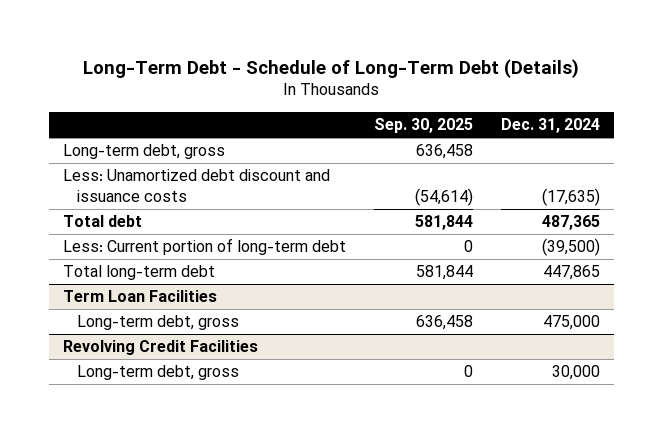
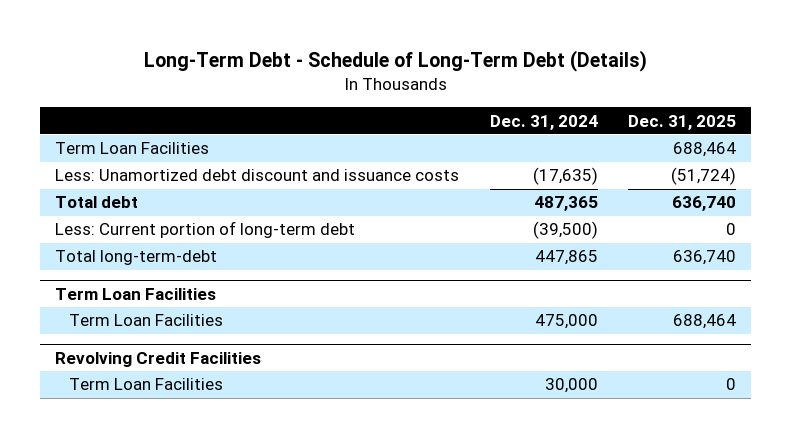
- | Sep. 30, 2025 | Dec. 31, 2024
+ | Dec. 31, 2024 | Dec. 31, 2025
- Long-term debt, gross | 636,458 |
+ Term Loan Facilities | | 688,464
- Total long-term debt | 581,844 | 447,865
+ Total long-term-debt | 447,865 | 636,740
@ Term Loan Facilities
- Long-term debt, gross | 636,458 | 475,000
+ Term Loan Facilities | 475,000 | 688,464
@ Revolving Credit Facilities
- Long-term debt, gross | 0 | 30,000
+ Term Loan Facilities | 30,000 | 0

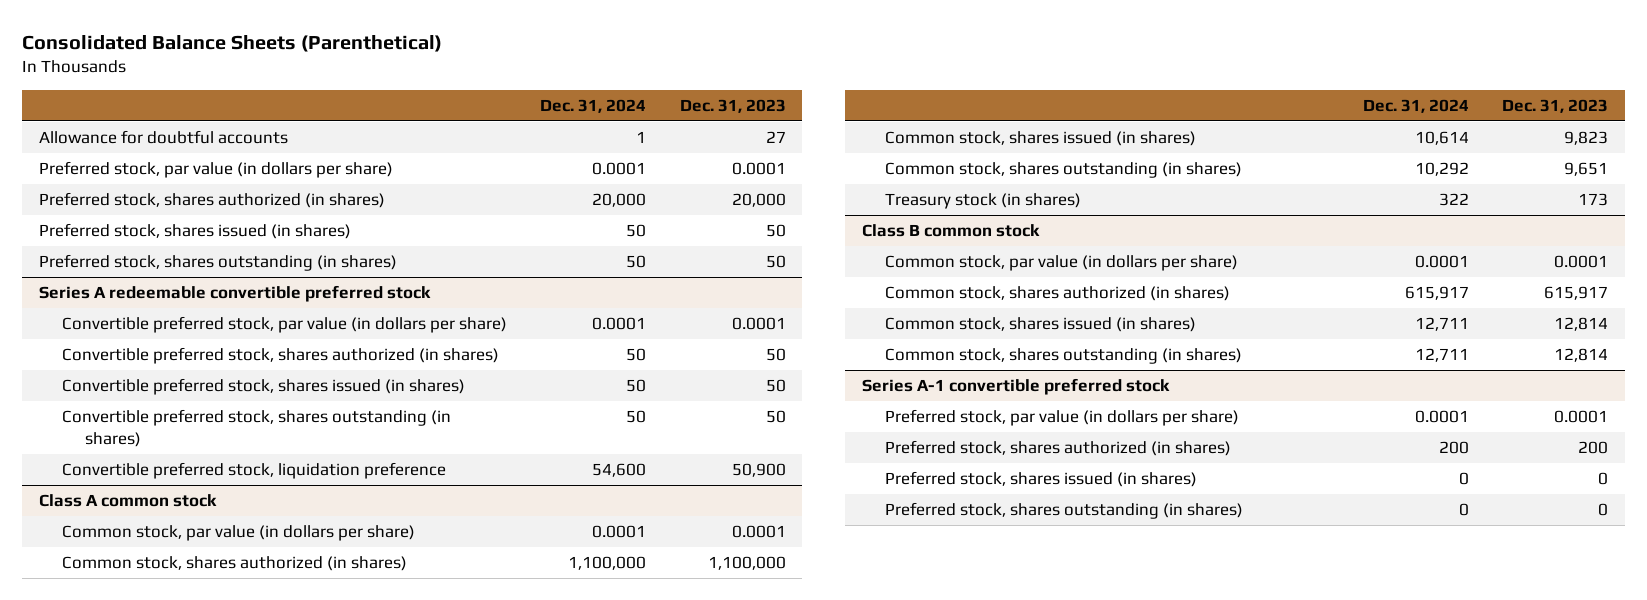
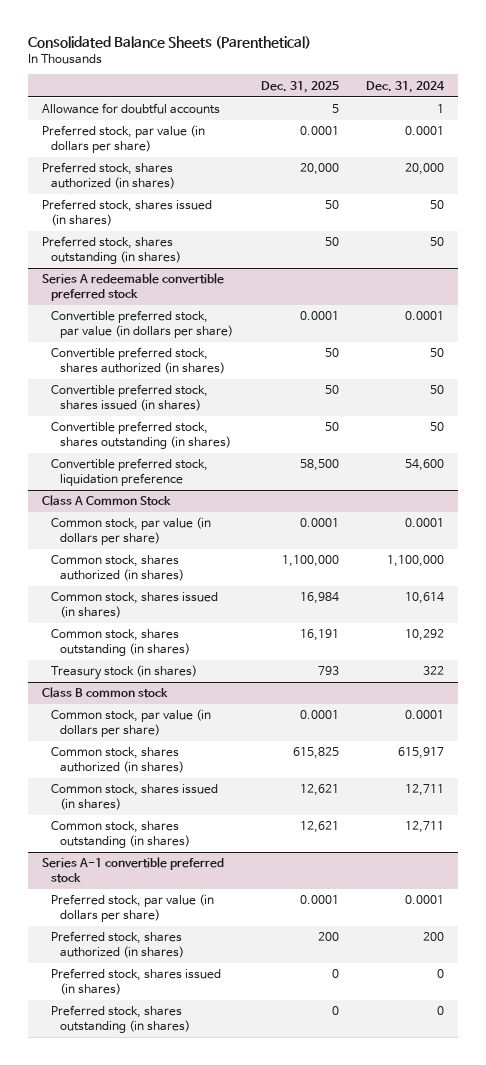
- | Dec. 31, 2024 | Dec. 31, 2023
+ | Dec. 31, 2025 | Dec. 31, 2024
- Class A common stock
+ Class A Common Stock

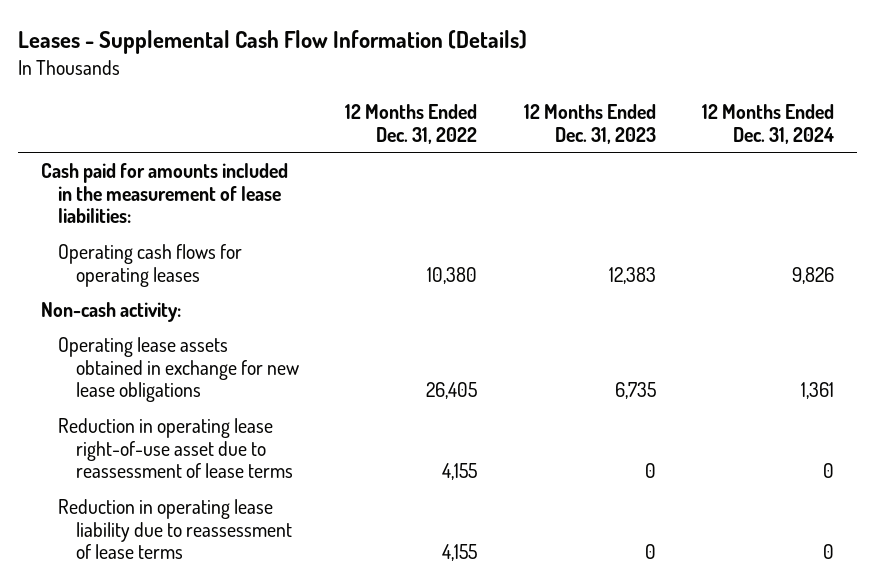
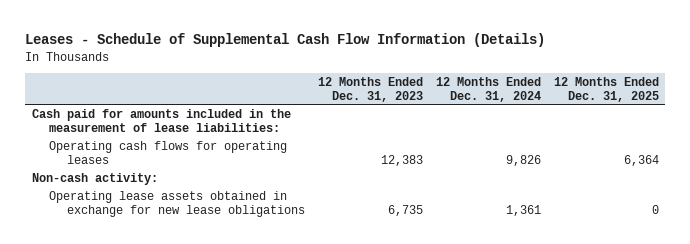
- Leases - Supplemental Cash Flow Information (Details)
+ Leases - Schedule of Supplemental Cash Flow Information (Details)
- | 12 Months Ended Dec. 31, 2022 | 12 Months Ended Dec. 31, 2023 | 12 Months Ended Dec. 31, 2024
+ | 12 Months Ended Dec. 31, 2023 | 12 Months Ended Dec. 31, 2024 | 12 Months Ended Dec. 31, 2025
- Reduction in operating lease right-of-use asset due to reassessment of lease terms | 4,155 | 0 | 0
- Reduction in operating lease liability due to reassessment of lease terms | 4,155 | 0 | 0

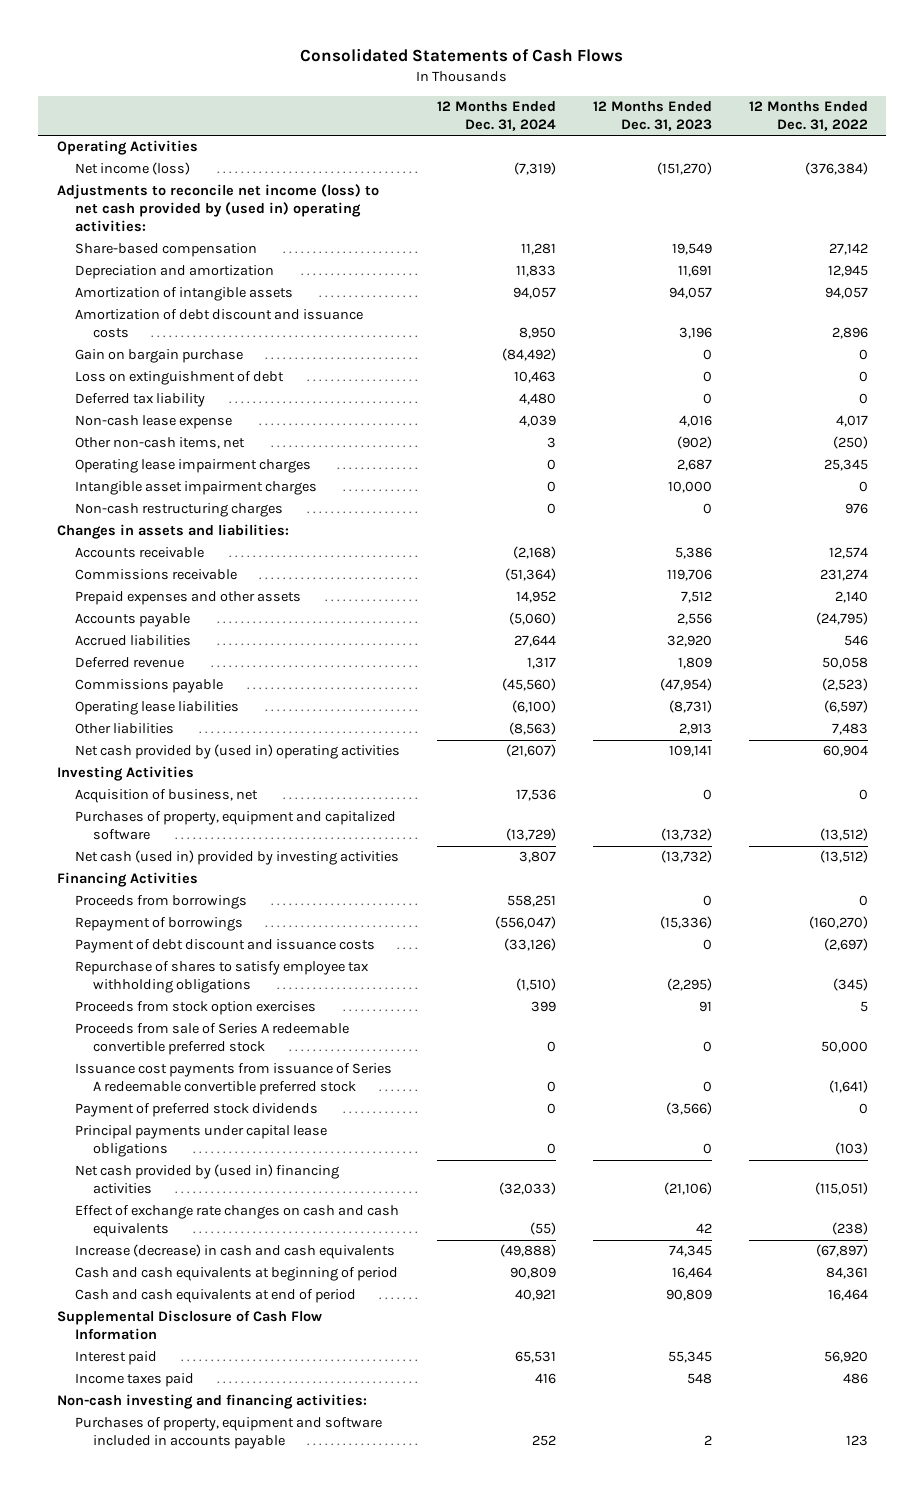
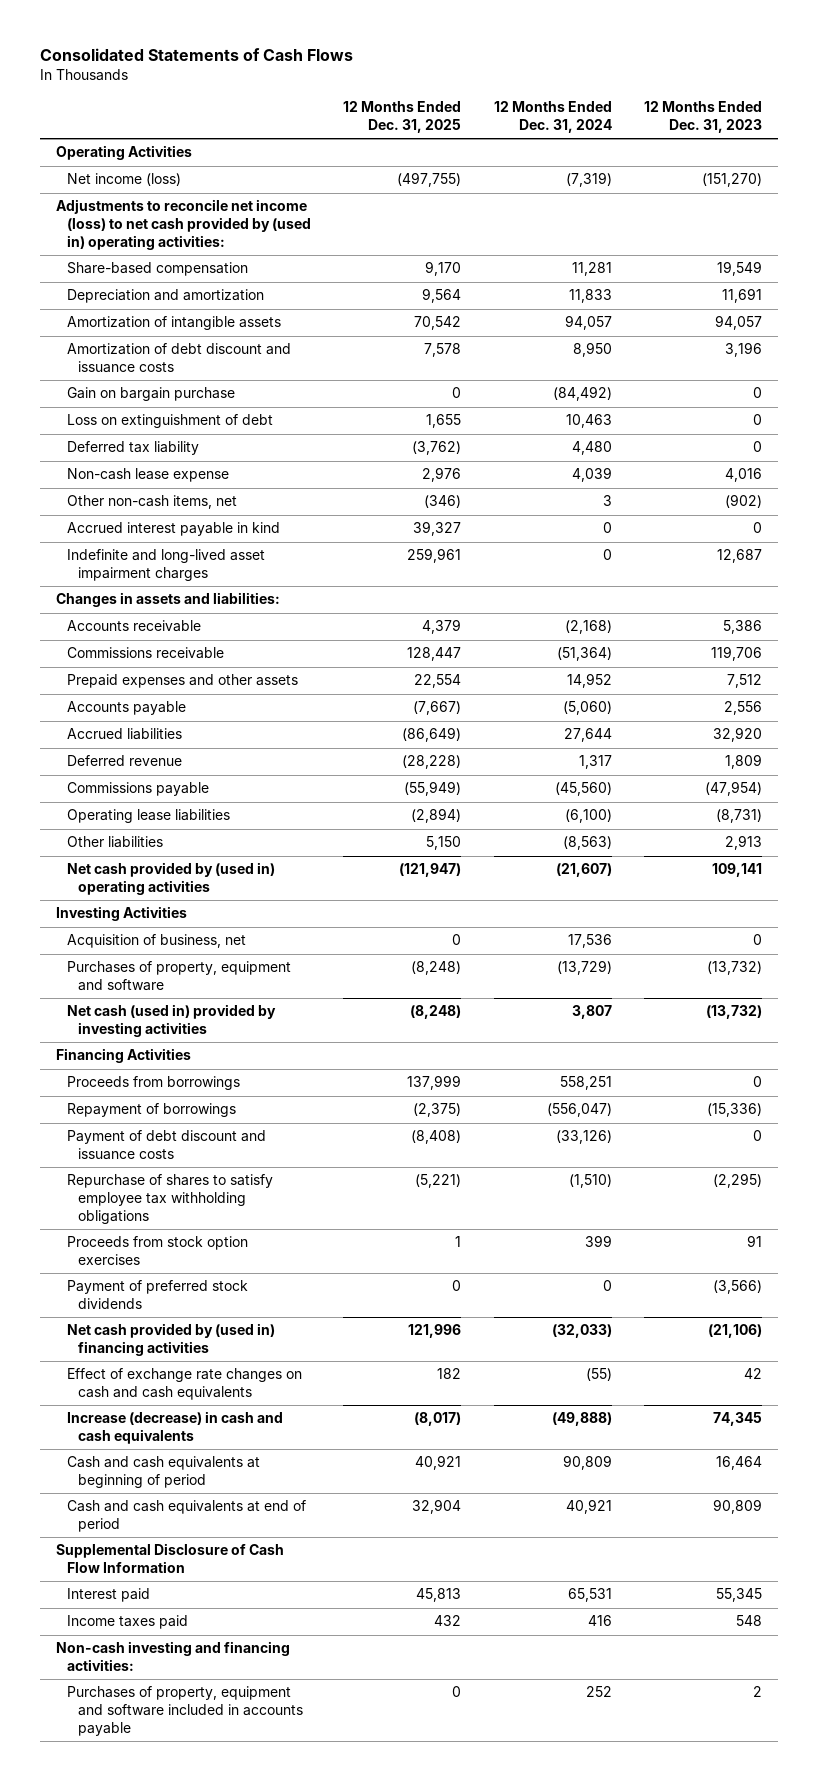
- | 12 Months Ended Dec. 31, 2024 | 12 Months Ended Dec. 31, 2023 | 12 Months Ended Dec. 31, 2022
+ | 12 Months Ended Dec. 31, 2025 | 12 Months Ended Dec. 31, 2024 | 12 Months Ended Dec. 31, 2023
- Operating lease impairment charges | 0 | 2,687 | 25,345
- Intangible asset impairment charges | 0 | 10,000 | 0
- Non-cash restructuring charges | 0 | 0 | 976
+ Accrued interest payable in kind | 39,327 | 0 | 0
+ Indefinite and long-lived asset impairment charges | 259,961 | 0 | 12,687
- Purchases of property, equipment and capitalized software | (13,729) | (13,732) | (13,512)
+ Purchases of property, equipment and software | (8,248) | (13,729) | (13,732)
- Proceeds from sale of Series A redeemable convertible preferred stock | 0 | 0 | 50,000
- Issuance cost payments from issuance of Series A redeemable convertible preferred stock | 0 | 0 | (1,641)
- Principal payments under capital lease obligations | 0 | 0 | (103)

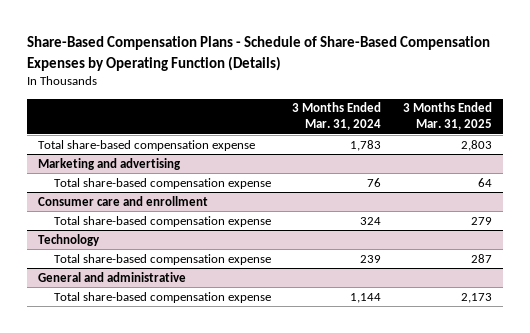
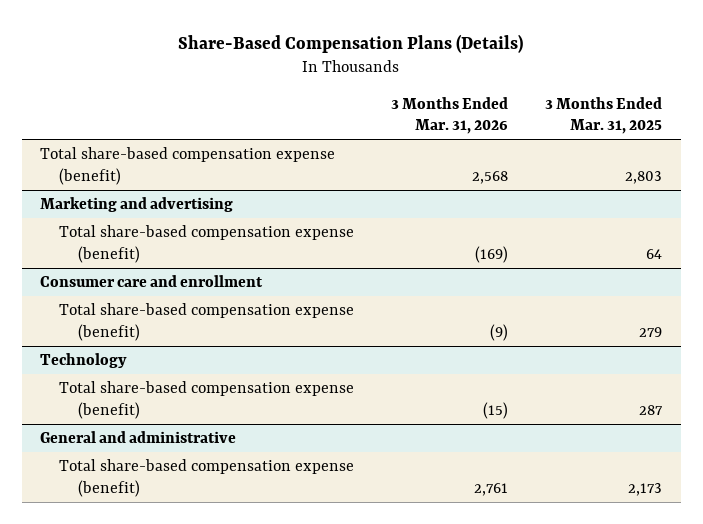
- Share-Based Compensation Plans - Schedule of Share-Based Compensation Expenses by Operating Function (Details)
+ Share-Based Compensation Plans (Details)
- | 3 Months Ended Mar. 31, 2024 | 3 Months Ended Mar. 31, 2025
+ | 3 Months Ended Mar. 31, 2026 | 3 Months Ended Mar. 31, 2025
- Total share-based compensation expense | 1,783 | 2,803
+ Total share-based compensation expense (benefit) | 2,568 | 2,803
@ Marketing and advertising
- Total share-based compensation expense | 76 | 64
+ Total share-based compensation expense (benefit) | (169) | 64
@ Consumer care and enrollment
- Total share-based compensation expense | 324 | 279
+ Total share-based compensation expense (benefit) | (9) | 279
@ Technology
- Total share-based compensation expense | 239 | 287
+ Total share-based compensation expense (benefit) | (15) | 287
@ General and administrative
- Total share-based compensation expense | 1,144 | 2,173
+ Total share-based compensation expense (benefit) | 2,761 | 2,173

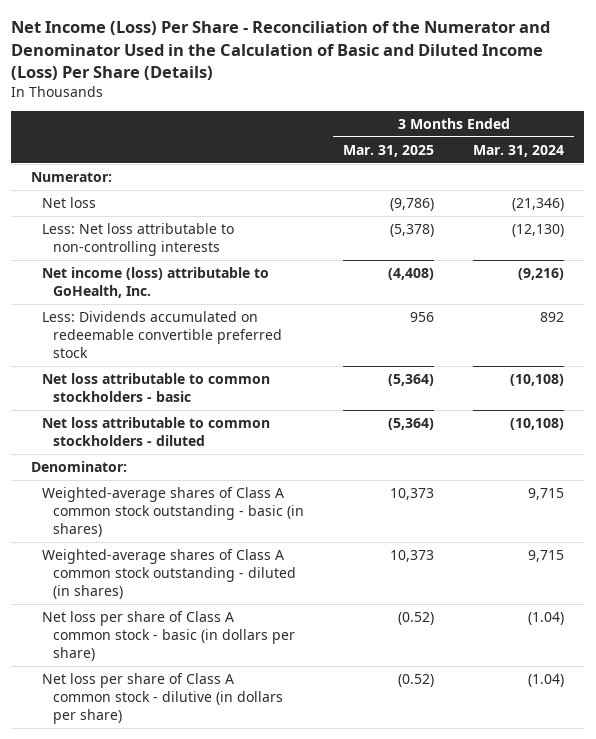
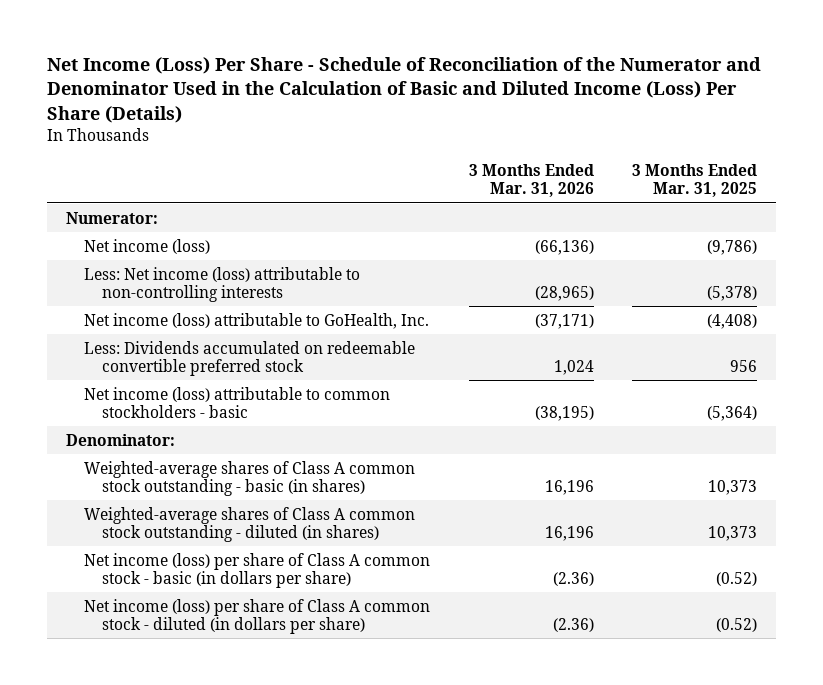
- Net Income (Loss) Per Share - Reconciliation of the Numerator and Denominator Used in the Calculation of Basic and Diluted Income (Loss) Per Share (Details)
+ Net Income (Loss) Per Share - Schedule of Reconciliation of the Numerator and Denominator Used in the Calculation of Basic and Diluted Income (Loss) Per Share (Details)
- | 3 Months Ended Mar. 31, 2025 | 3 Months Ended Mar. 31, 2024
+ | 3 Months Ended Mar. 31, 2026 | 3 Months Ended Mar. 31, 2025
- Net loss | (9,786) | (21,346)
- Less: Net loss attributable to non-controlling interests | (5,378) | (12,130)
+ Net income (loss) | (66,136) | (9,786)
+ Less: Net income (loss) attributable to non-controlling interests | (28,965) | (5,378)
- Net loss attributable to common stockholders - basic | (5,364) | (10,108)
- Net loss attributable to common stockholders - diluted | (5,364) | (10,108)
+ Net income (loss) attributable to common stockholders - basic | (38,195) | (5,364)
- Net loss per share of Class A common stock - basic (in dollars per share) | (0.52) | (1.04)
- Net loss per share of Class A common stock - dilutive (in dollars per share) | (0.52) | (1.04)
+ Net income (loss) per share of Class A common stock - basic (in dollars per share) | (2.36) | (0.52)
+ Net income (loss) per share of Class A common stock - diluted (in dollars per share) | (2.36) | (0.52)

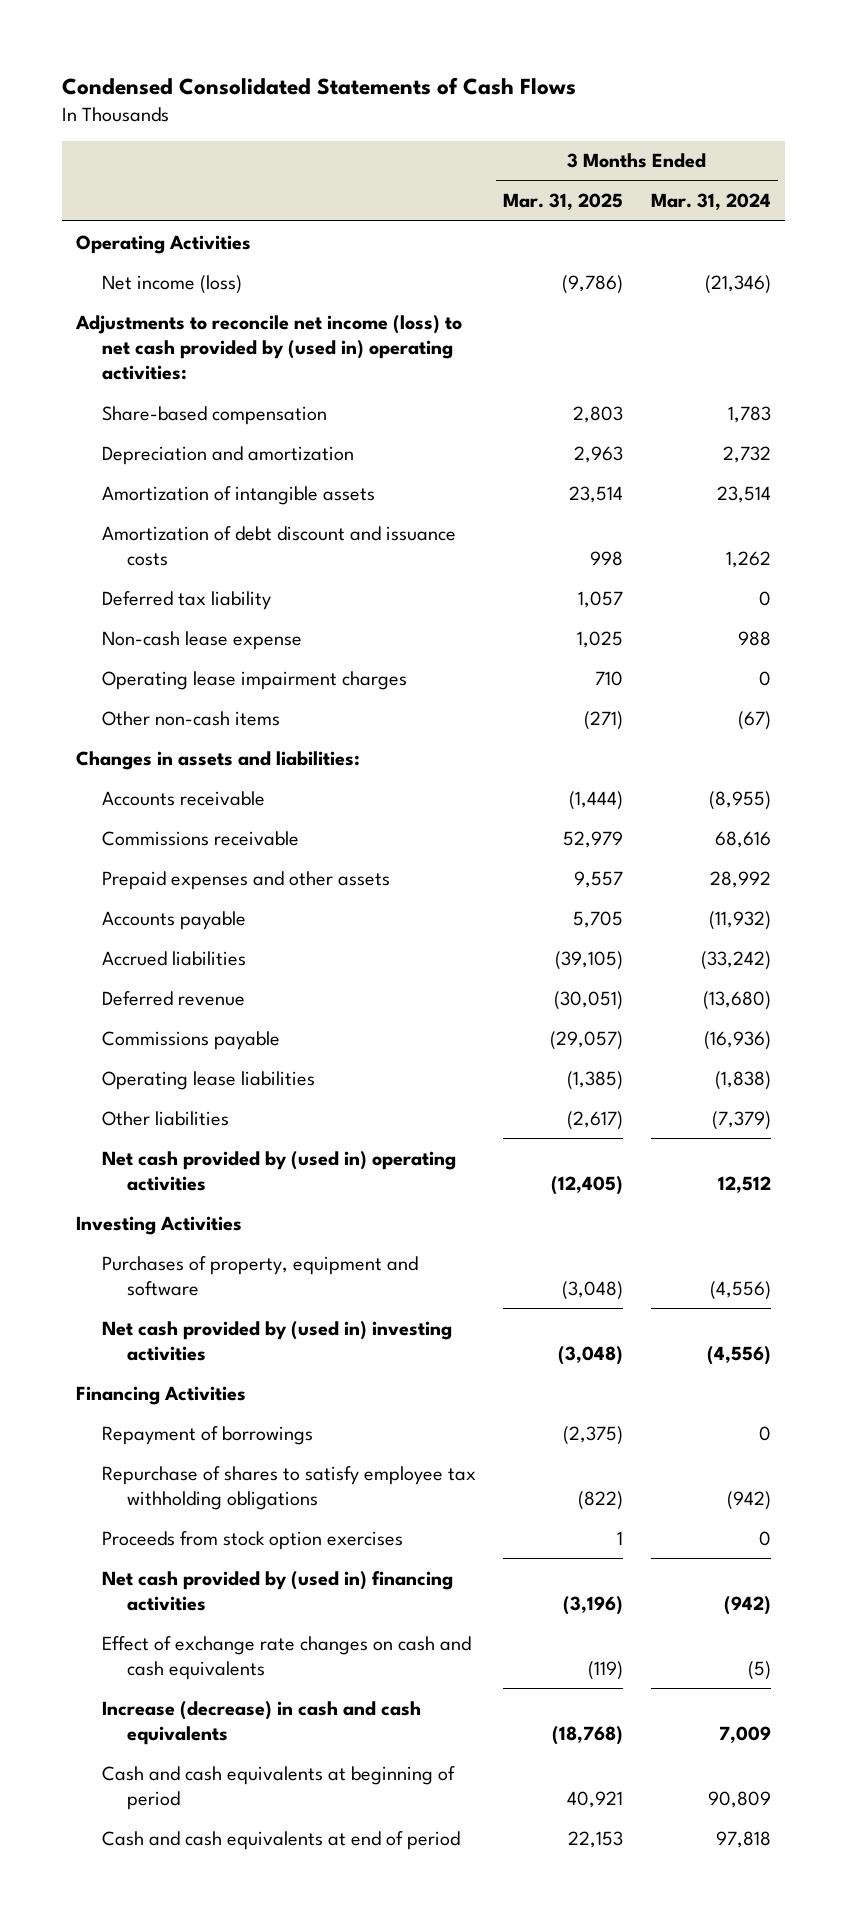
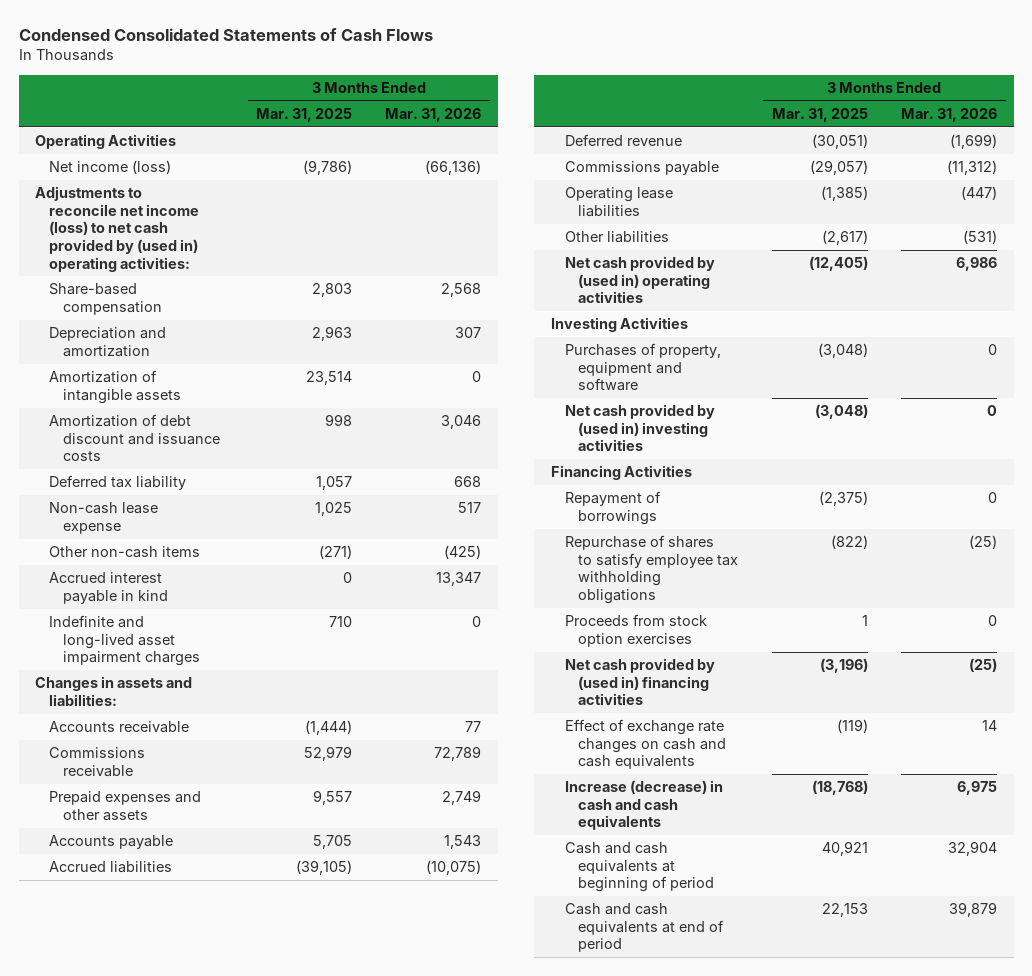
- | 3 Months Ended Mar. 31, 2025 | 3 Months Ended Mar. 31, 2024
+ | 3 Months Ended Mar. 31, 2025 | 3 Months Ended Mar. 31, 2026
- Operating lease impairment charges | 710 | 0
+ Accrued interest payable in kind | 0 | 13,347
+ Indefinite and long-lived asset impairment charges | 710 | 0

